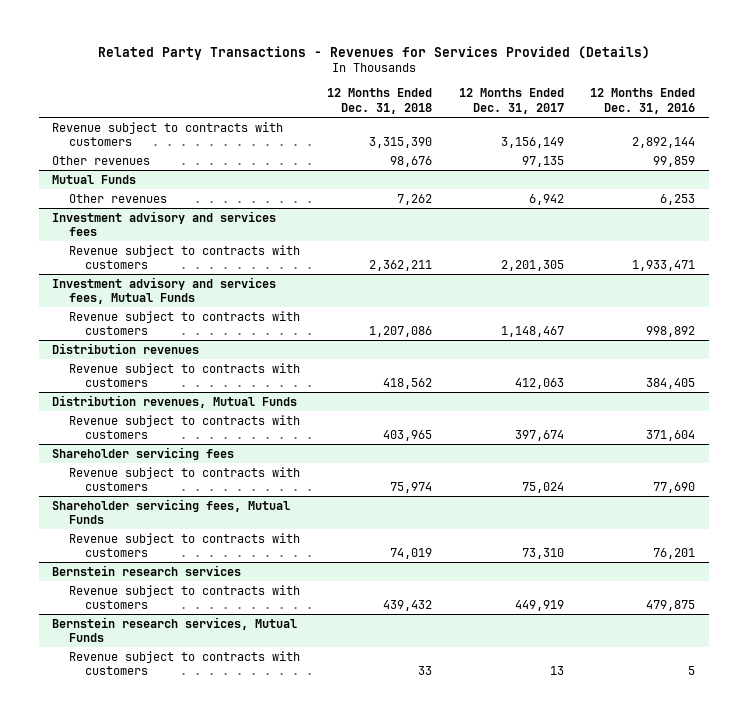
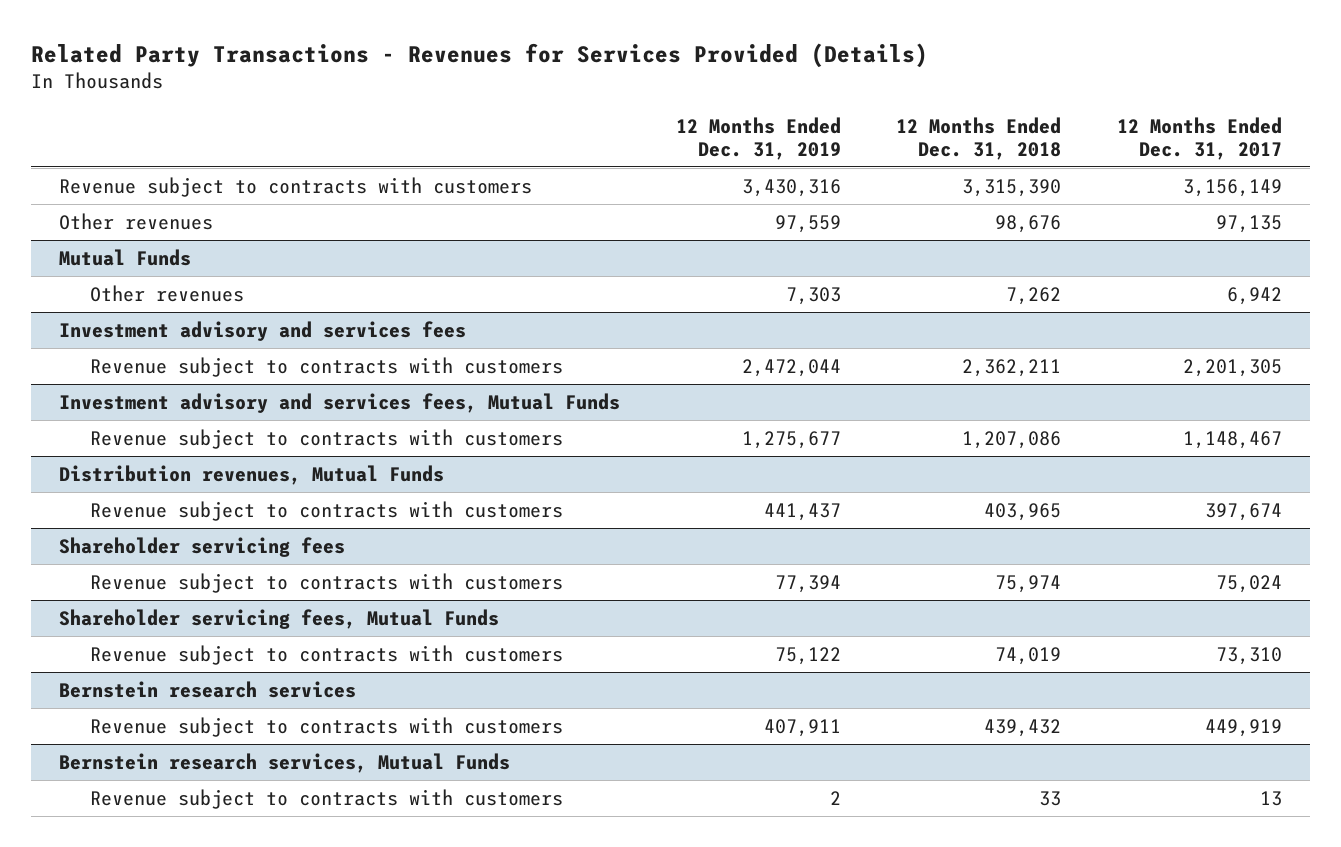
- | 12 Months Ended Dec. 31, 2018 | 12 Months Ended Dec. 31, 2017 | 12 Months Ended Dec. 31, 2016
+ | 12 Months Ended Dec. 31, 2019 | 12 Months Ended Dec. 31, 2018 | 12 Months Ended Dec. 31, 2017
- Distribution revenues
- Revenue subject to contracts with customers | 418,562 | 412,063 | 384,405

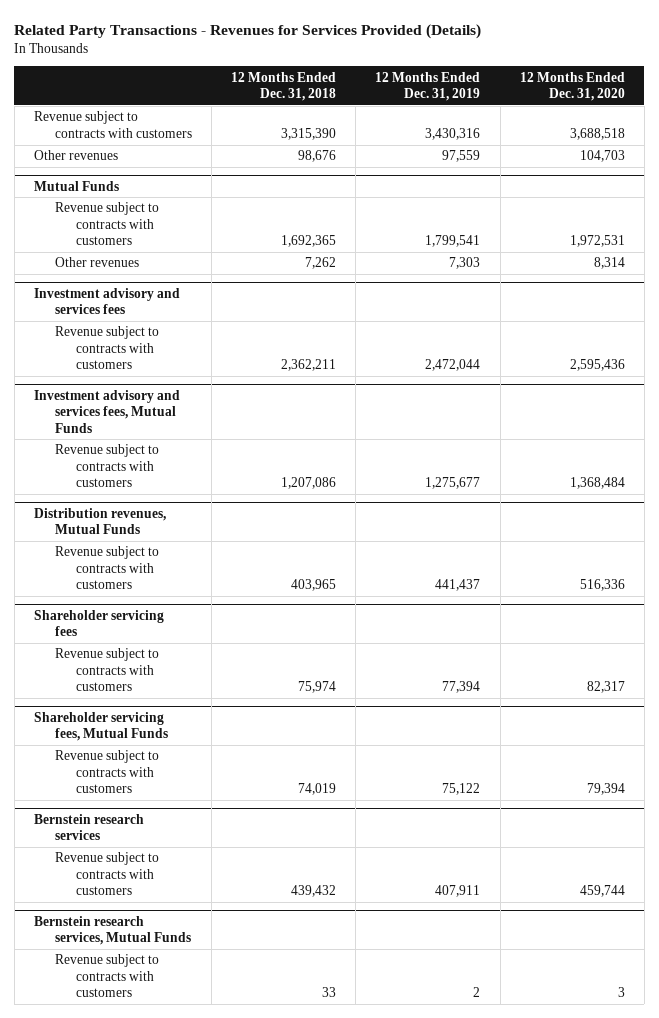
- | 12 Months Ended Dec. 31, 2019 | 12 Months Ended Dec. 31, 2018 | 12 Months Ended Dec. 31, 2017
+ | 12 Months Ended Dec. 31, 2018 | 12 Months Ended Dec. 31, 2019 | 12 Months Ended Dec. 31, 2020
@ Mutual Funds
+ Revenue subject to contracts with customers | 1,692,365 | 1,799,541 | 1,972,531

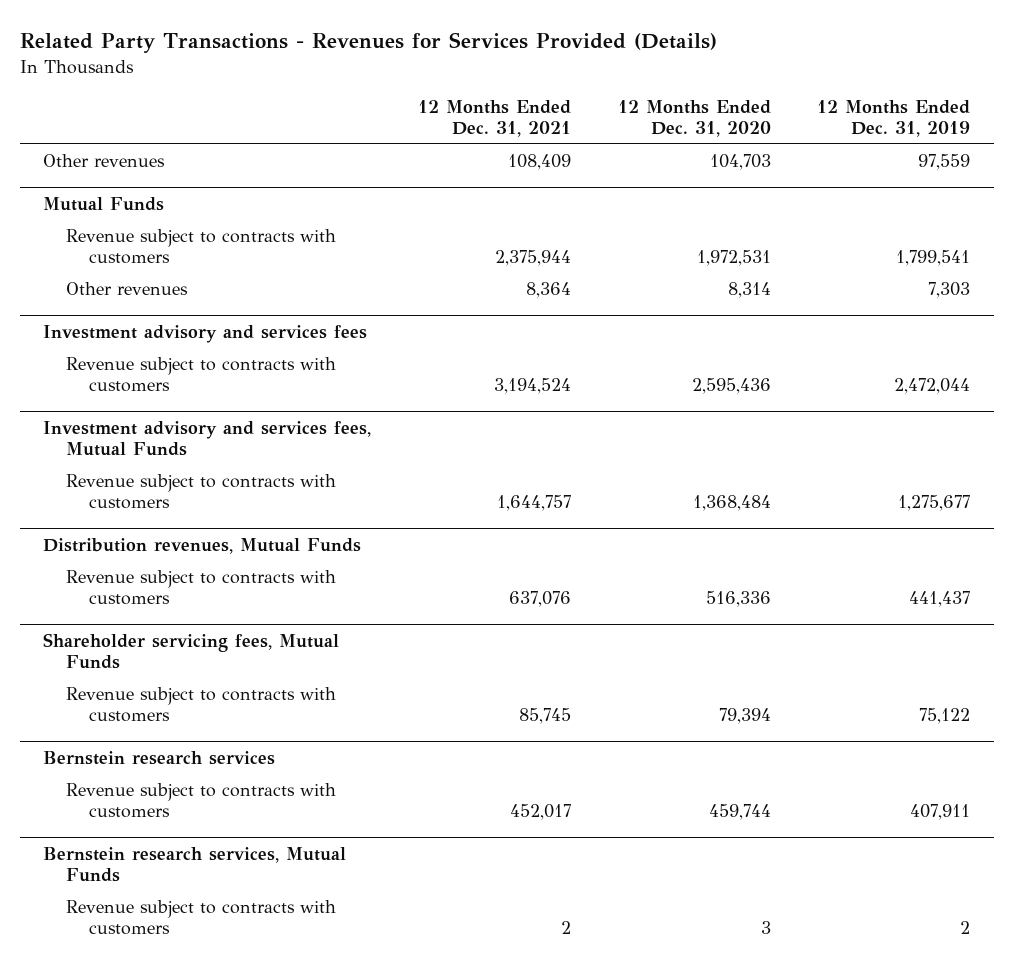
- | 12 Months Ended Dec. 31, 2018 | 12 Months Ended Dec. 31, 2019 | 12 Months Ended Dec. 31, 2020
+ | 12 Months Ended Dec. 31, 2021 | 12 Months Ended Dec. 31, 2020 | 12 Months Ended Dec. 31, 2019
- Revenue subject to contracts with customers | 3,315,390 | 3,430,316 | 3,688,518
- Shareholder servicing fees
- Revenue subject to contracts with customers | 75,974 | 77,394 | 82,317

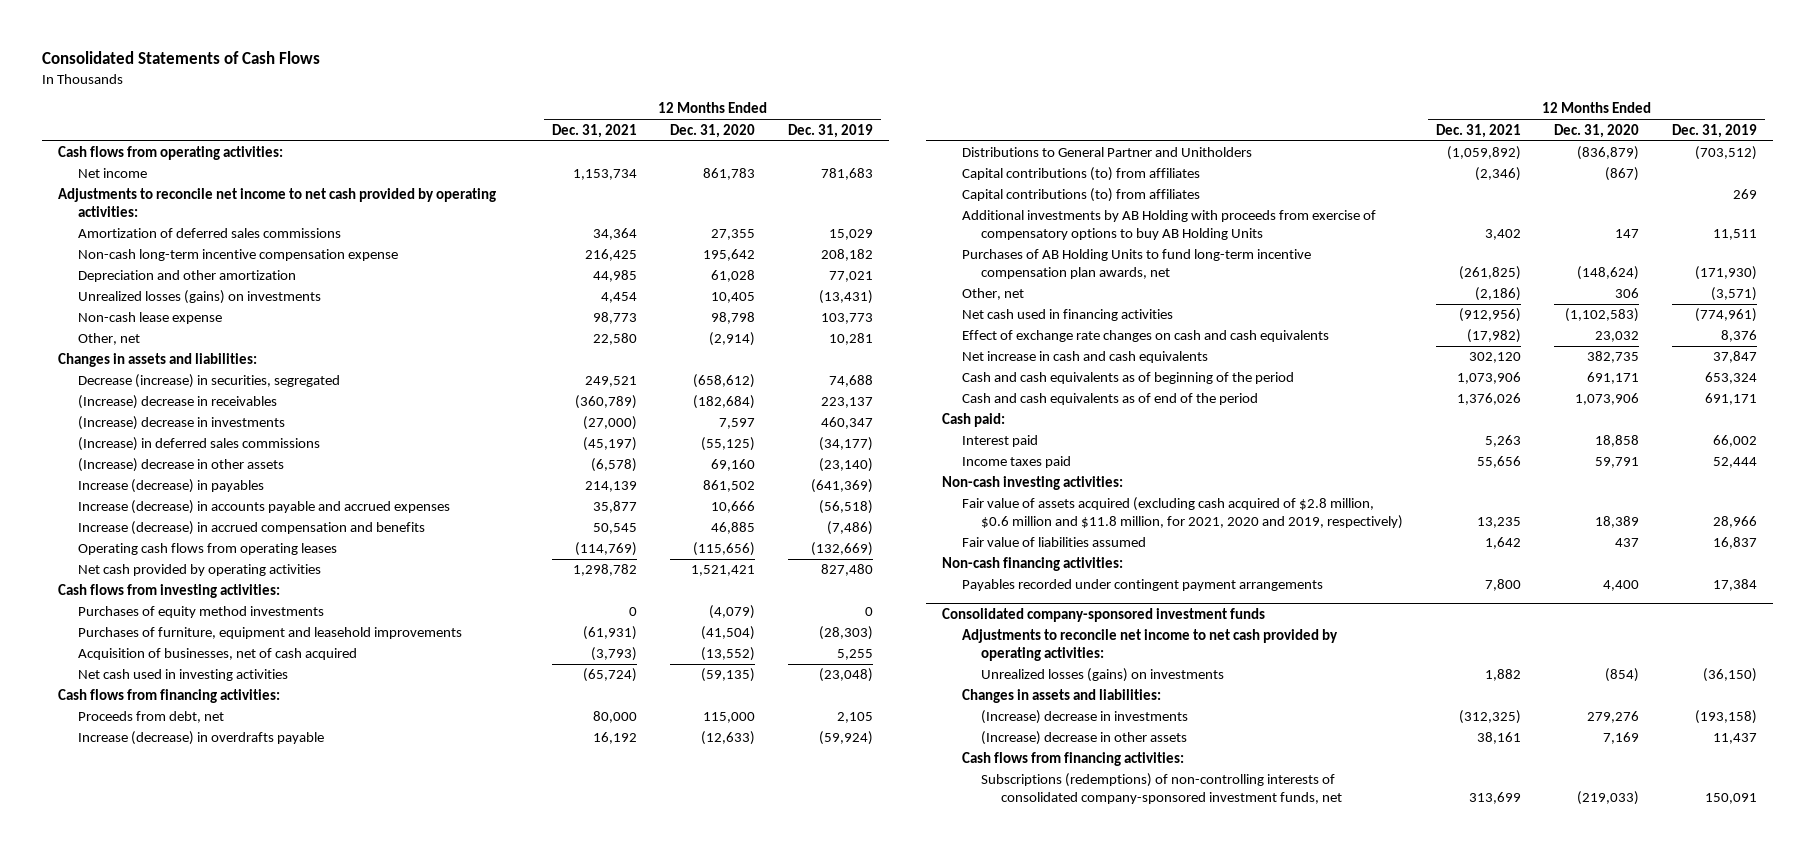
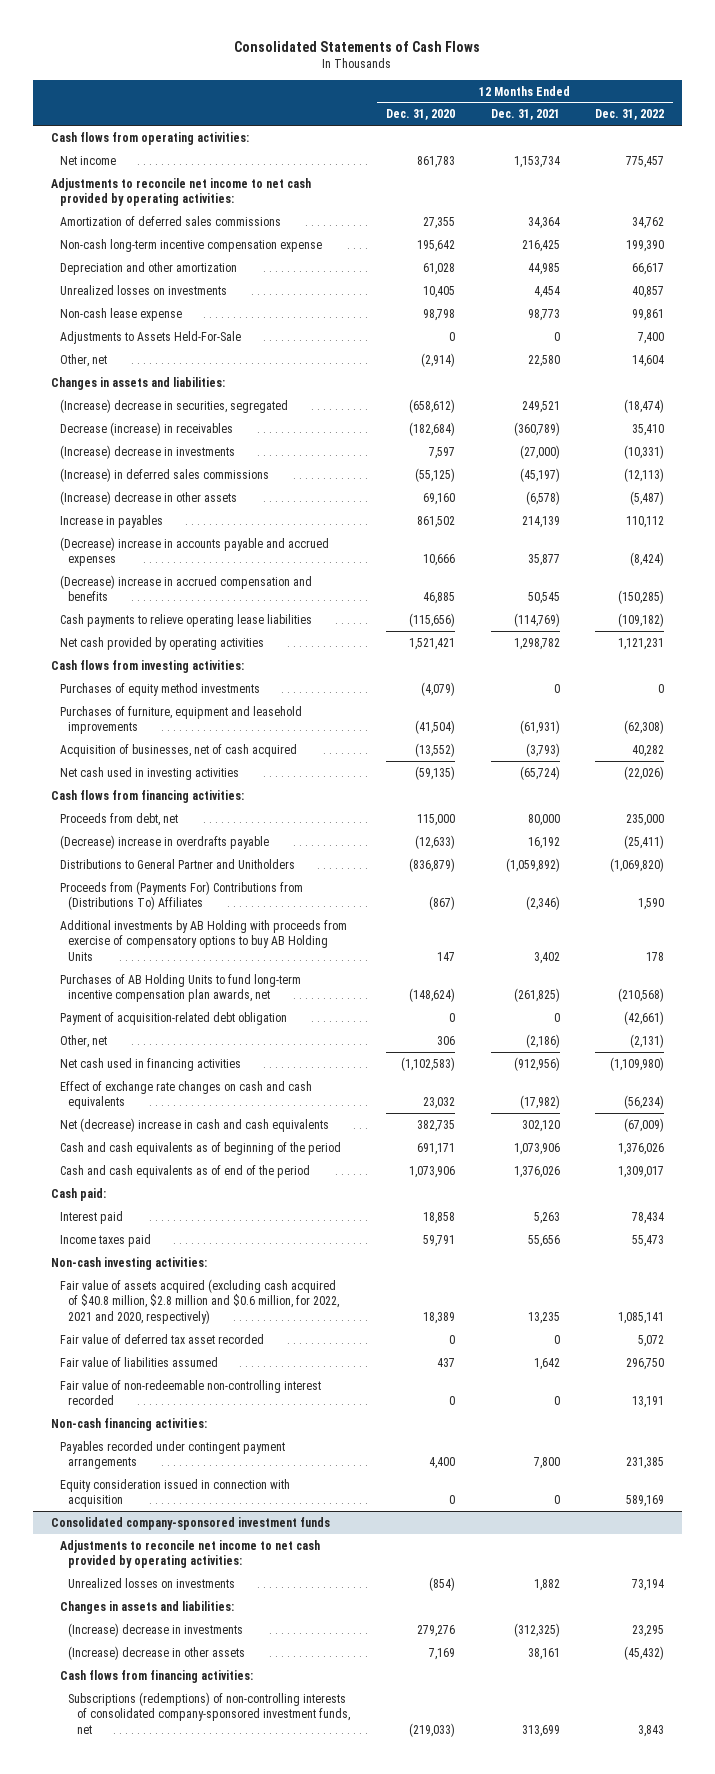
- | 12 Months Ended Dec. 31, 2021 | 12 Months Ended Dec. 31, 2020 | 12 Months Ended Dec. 31, 2019
+ | 12 Months Ended Dec. 31, 2020 | 12 Months Ended Dec. 31, 2021 | 12 Months Ended Dec. 31, 2022
- Unrealized losses (gains) on investments | 4,454 | 10,405 | (13,431)
+ Unrealized losses on investments | 10,405 | 4,454 | 40,857
+ Adjustments to Assets Held-For-Sale | 0 | 0 | 7,400
- Decrease (increase) in securities, segregated | 249,521 | (658,612) | 74,688
- (Increase) decrease in receivables | (360,789) | (182,684) | 223,137
+ (Increase) decrease in securities, segregated | (658,612) | 249,521 | (18,474)
+ Decrease (increase) in receivables | (182,684) | (360,789) | 35,410
- Increase (decrease) in payables | 214,139 | 861,502 | (641,369)
- Increase (decrease) in accounts payable and accrued expenses | 35,877 | 10,666 | (56,518)
- Increase (decrease) in accrued compensation and benefits | 50,545 | 46,885 | (7,486)
- Operating cash flows from operating leases | (114,769) | (115,656) | (132,669)
+ Increase in payables | 861,502 | 214,139 | 110,112
+ (Decrease) increase in accounts payable and accrued expenses | 10,666 | 35,877 | (8,424)
+ (Decrease) increase in accrued compensation and benefits | 46,885 | 50,545 | (150,285)
+ Cash payments to relieve operating lease liabilities | (115,656) | (114,769) | (109,182)
- Increase (decrease) in overdrafts payable | 16,192 | (12,633) | (59,924)
+ (Decrease) increase in overdrafts payable | (12,633) | 16,192 | (25,411)
- Capital contributions (to) from affiliates | (2,346) | (867) |
- Capital contributions (to) from affiliates | | | 269
+ Proceeds from (Payments For) Contributions from (Distributions To) Affiliates | (867) | (2,346) | 1,590
+ Payment of acquisition-related debt obligation | 0 | 0 | (42,661)
- Net increase in cash and cash equivalents | 302,120 | 382,735 | 37,847
+ Net (decrease) increase in cash and cash equivalents | 382,735 | 302,120 | (67,009)
- Fair value of assets acquired (excluding cash acquired of $2.8 million, $0.6 million and $11.8 million, for 2021, 2020 and 2019, respectively) | 13,235 | 18,389 | 28,966
+ Fair value of assets acquired (excluding cash acquired of $40.8 million, $2.8 million and $0.6 million, for 2022, 2021 and 2020, respectively) | 18,389 | 13,235 | 1,085,141
+ Fair value of deferred tax asset recorded | 0 | 0 | 5,072
+ Fair value of non-redeemable non-controlling interest recorded | 0 | 0 | 13,191
+ Equity consideration issued in connection with acquisition | 0 | 0 | 589,169
@ Consolidated company-sponsored investment funds
- Unrealized losses (gains) on investments | 1,882 | (854) | (36,150)
+ Unrealized losses on investments | (854) | 1,882 | 73,194

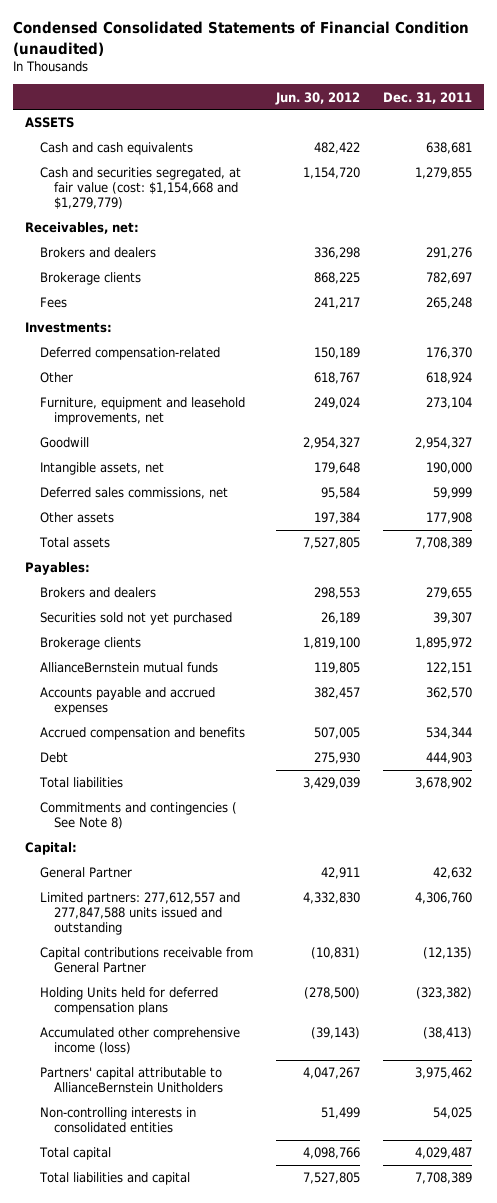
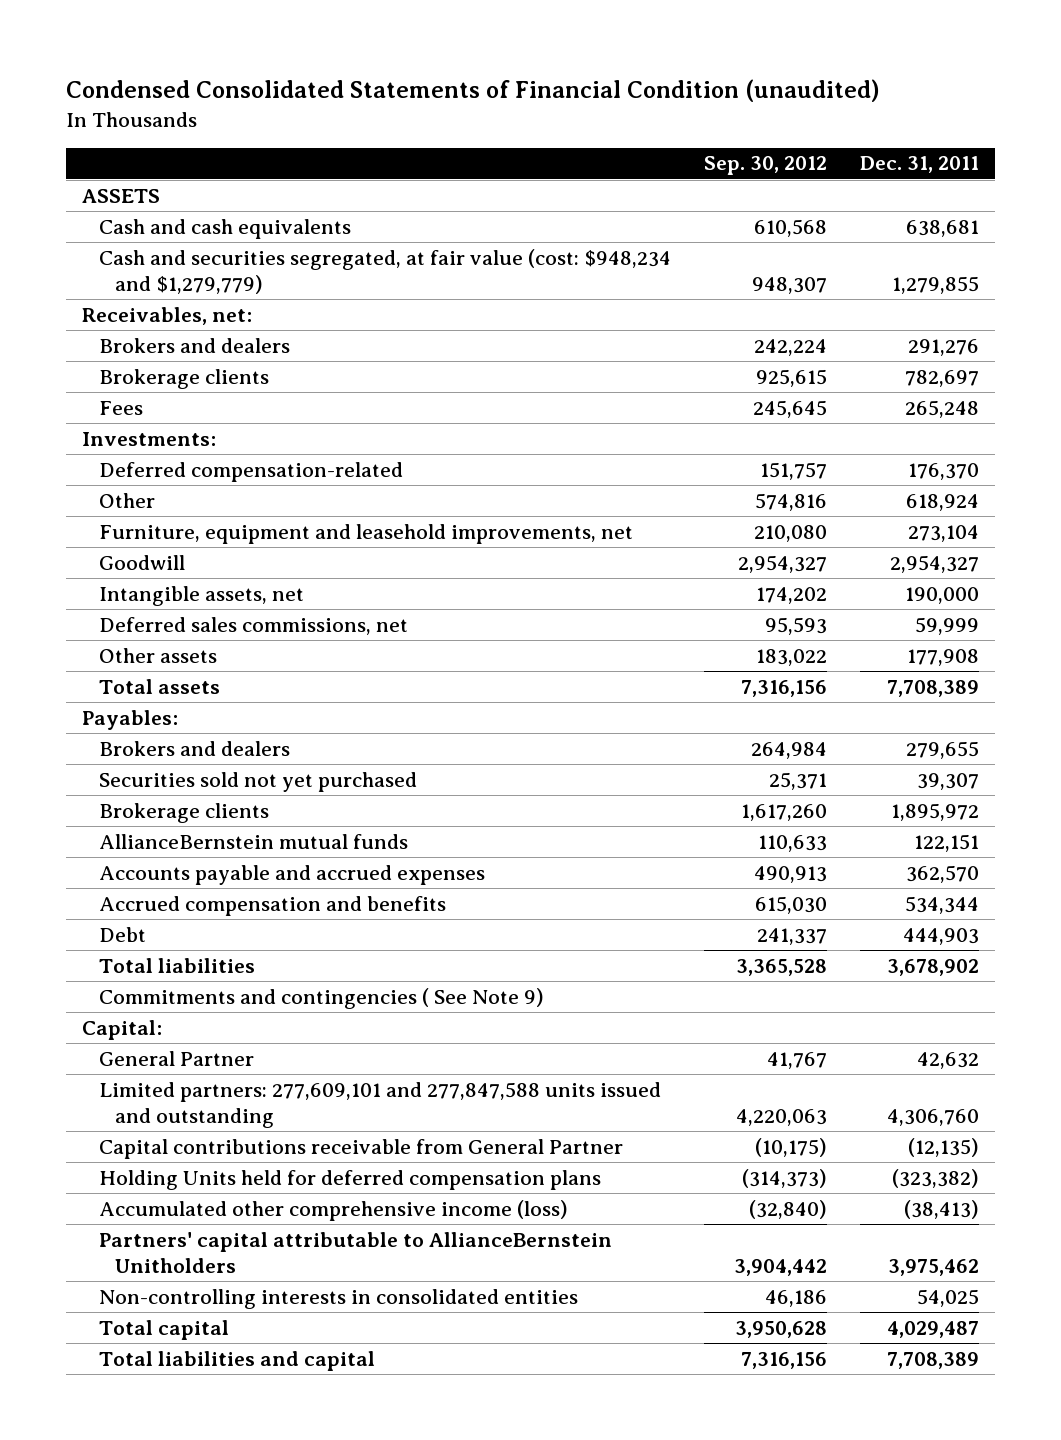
- | Jun. 30, 2012 | Dec. 31, 2011
+ | Sep. 30, 2012 | Dec. 31, 2011
- Cash and securities segregated, at fair value (cost: $1,154,668 and $1,279,779) | 1,154,720 | 1,279,855
+ Cash and securities segregated, at fair value (cost: $948,234 and $1,279,779) | 948,307 | 1,279,855
- Commitments and contingencies ( See Note 8)
+ Commitments and contingencies ( See Note 9)
- Limited partners: 277,612,557 and 277,847,588 units issued and outstanding | 4,332,830 | 4,306,760
+ Limited partners: 277,609,101 and 277,847,588 units issued and outstanding | 4,220,063 | 4,306,760

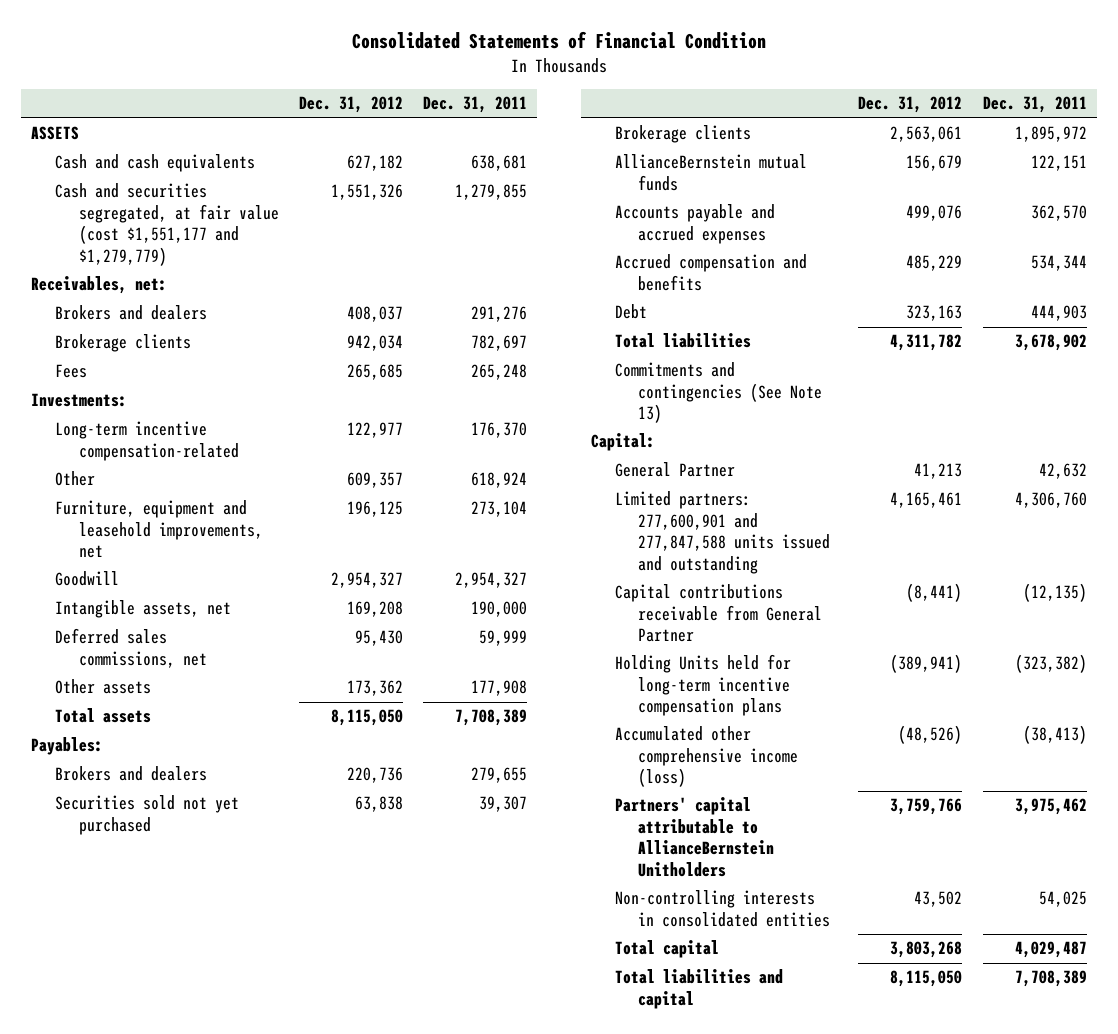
- Condensed Consolidated Statements of Financial Condition (unaudited)
+ Consolidated Statements of Financial Condition
- | Sep. 30, 2012 | Dec. 31, 2011
+ | Dec. 31, 2012 | Dec. 31, 2011
- Cash and securities segregated, at fair value (cost: $948,234 and $1,279,779) | 948,307 | 1,279,855
+ Cash and securities segregated, at fair value (cost $1,551,177 and $1,279,779) | 1,551,326 | 1,279,855
- Deferred compensation-related | 151,757 | 176,370
+ Long-term incentive compensation-related | 122,977 | 176,370
- Commitments and contingencies ( See Note 9)
+ Commitments and contingencies (See Note 13)
- Limited partners: 277,609,101 and 277,847,588 units issued and outstanding | 4,220,063 | 4,306,760
+ Limited partners: 277,600,901 and 277,847,588 units issued and outstanding | 4,165,461 | 4,306,760
- Holding Units held for deferred compensation plans | (314,373) | (323,382)
+ Holding Units held for long-term incentive compensation plans | (389,941) | (323,382)

